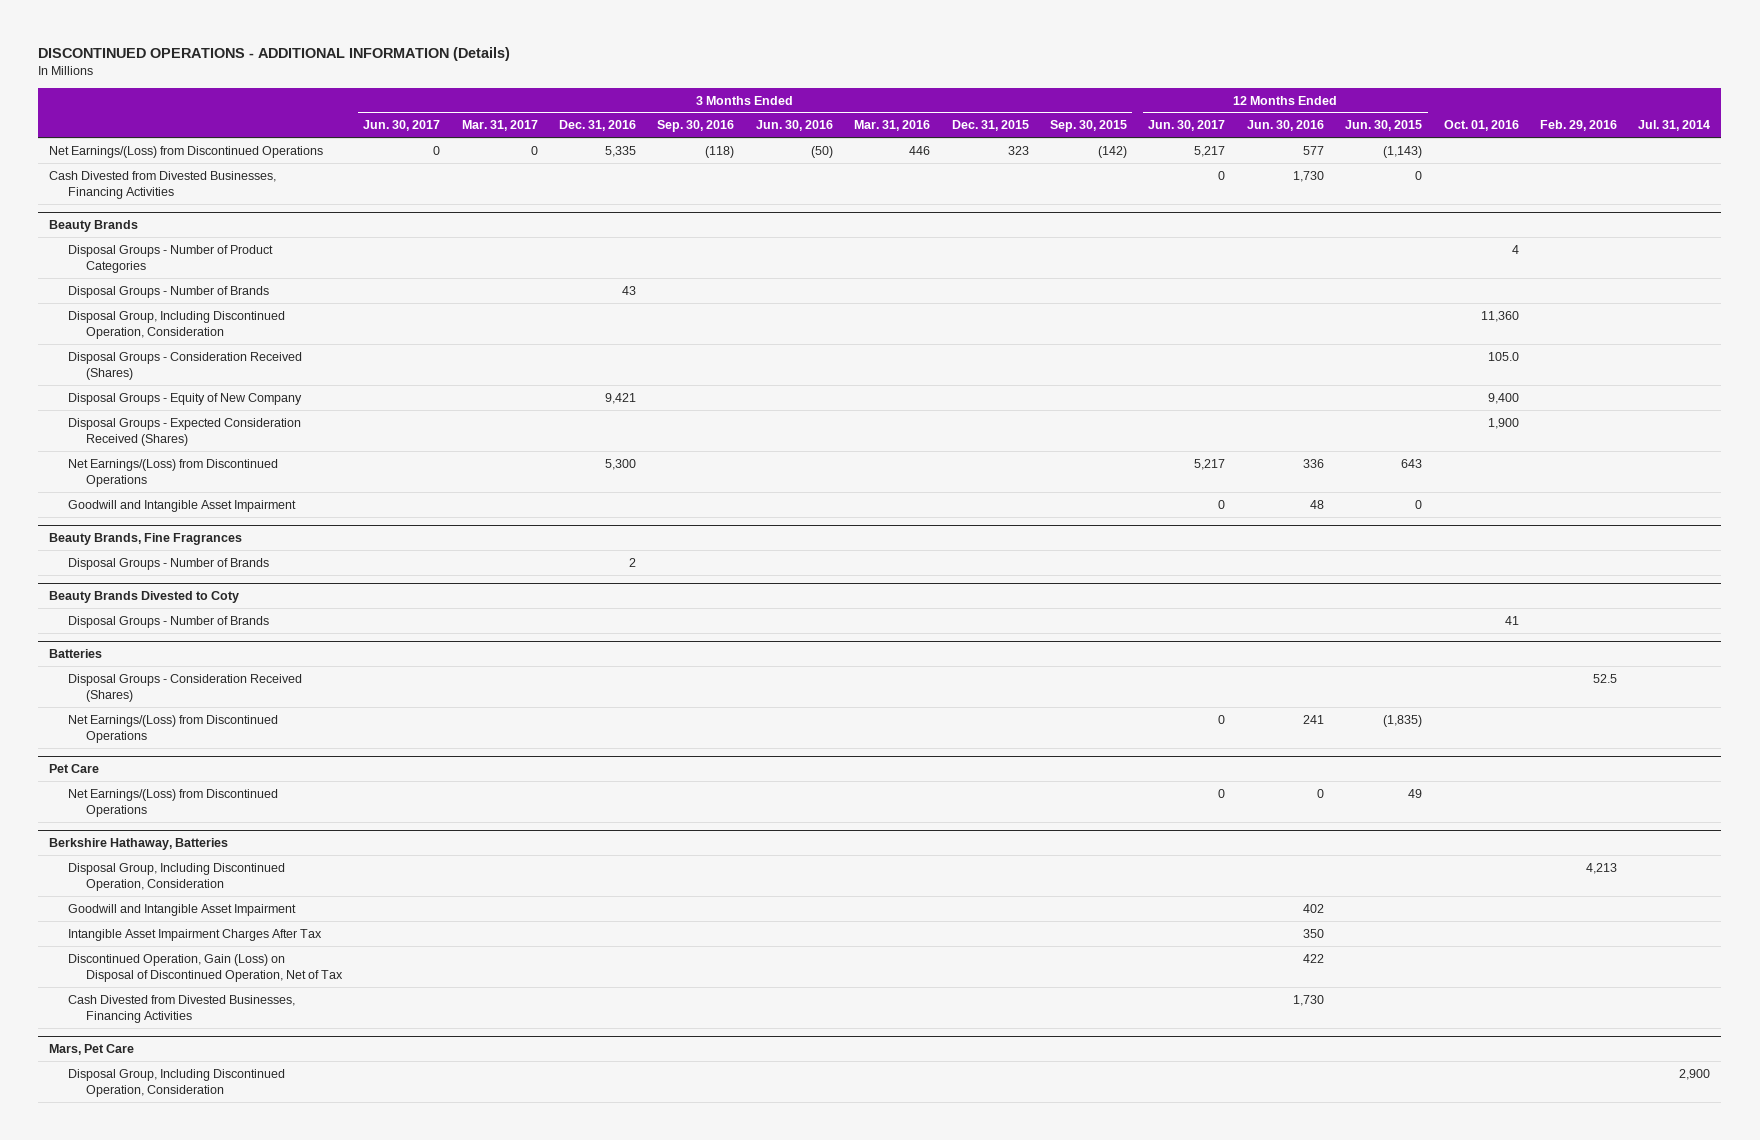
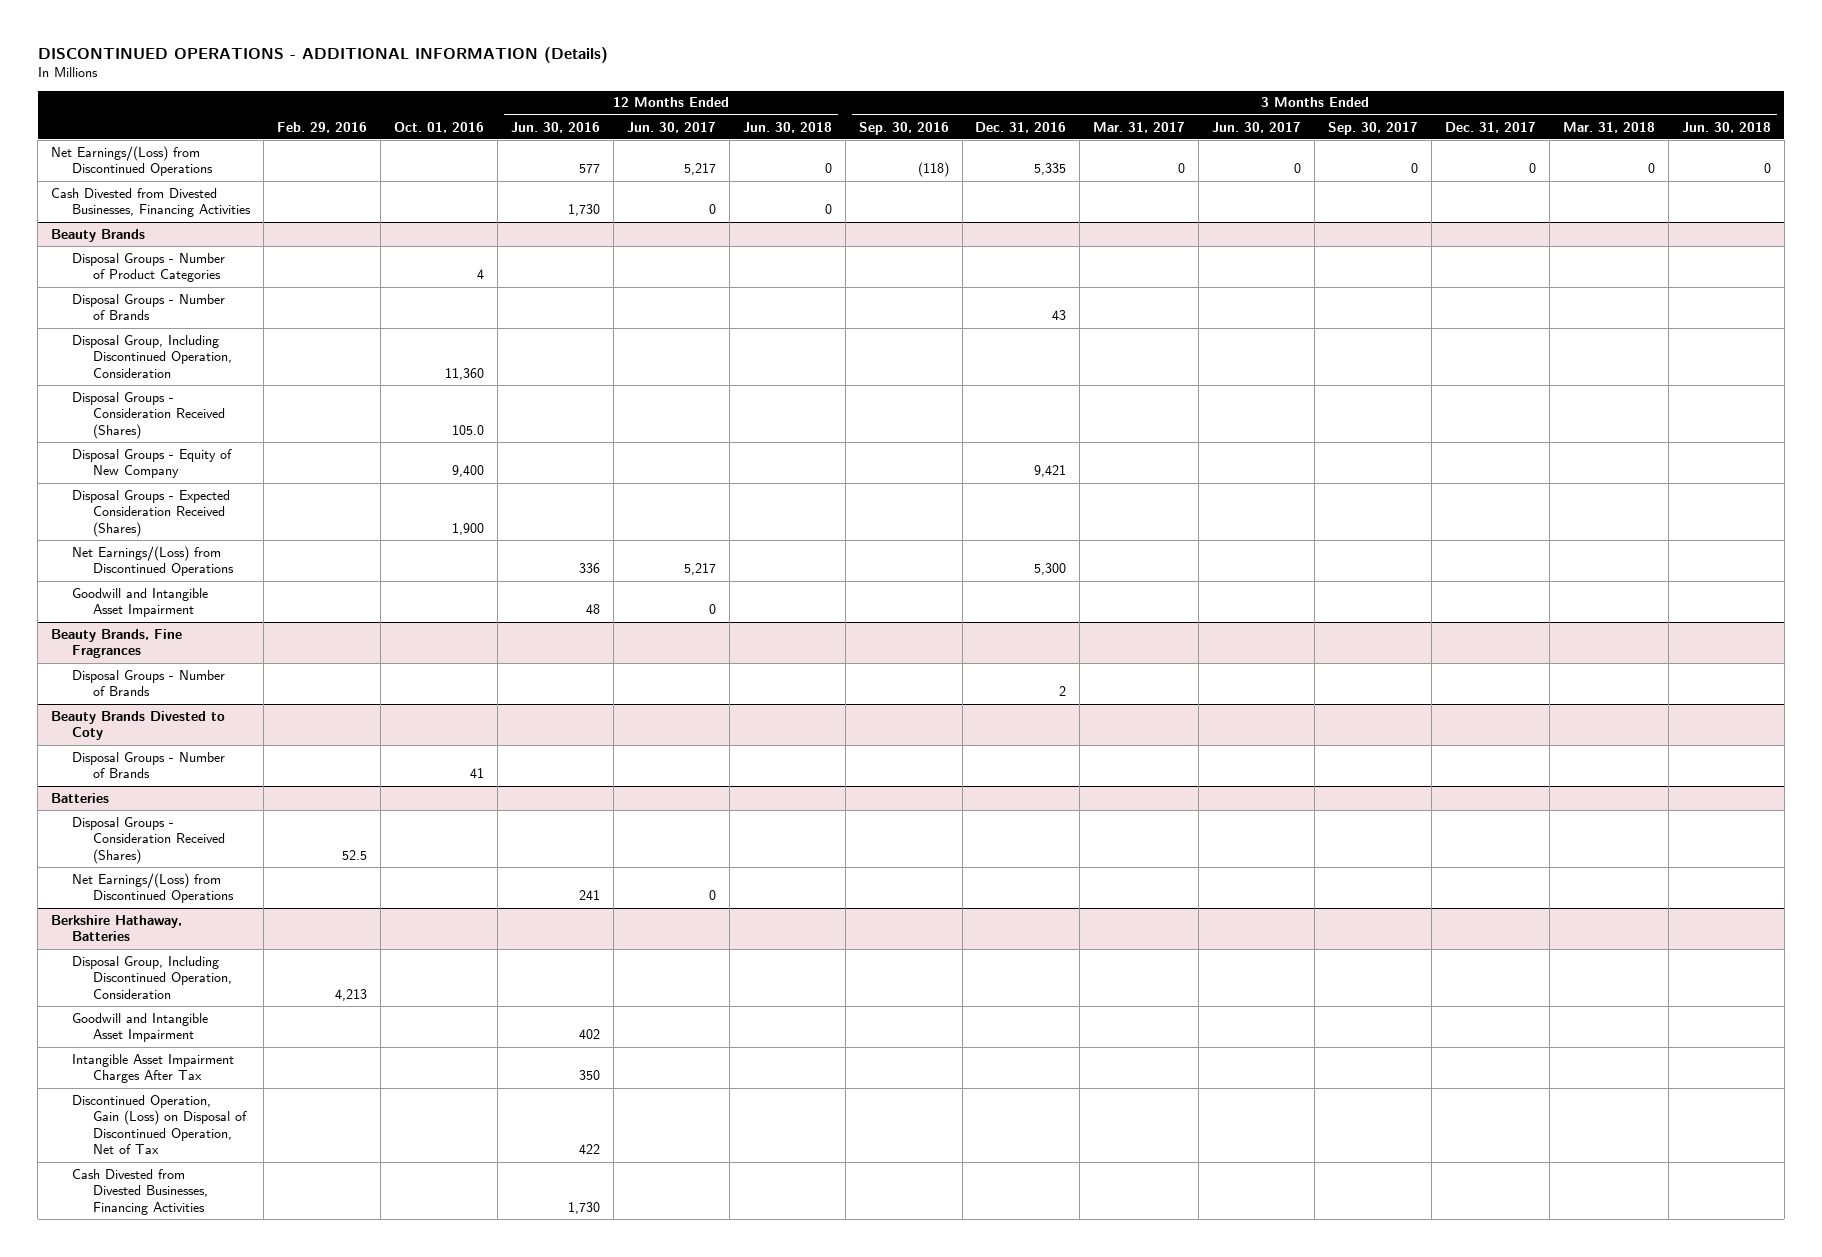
- | 3 Months Ended Jun. 30, 2017 | 3 Months Ended Mar. 31, 2017 | 3 Months Ended Dec. 31, 2016 | 3 Months Ended Sep. 30, 2016 | 3 Months Ended Jun. 30, 2016 | 3 Months Ended Mar. 31, 2016 | 3 Months Ended Dec. 31, 2015 | 3 Months Ended Sep. 30, 2015 | 12 Months Ended Jun. 30, 2017 | 12 Months Ended Jun. 30, 2016 | 12 Months Ended Jun. 30, 2015 | Oct. 01, 2016 | Feb. 29, 2016 | Jul. 31, 2014
+ | Feb. 29, 2016 | Oct. 01, 2016 | 12 Months Ended Jun. 30, 2016 | 12 Months Ended Jun. 30, 2017 | 12 Months Ended Jun. 30, 2018 | 3 Months Ended Sep. 30, 2016 | 3 Months Ended Dec. 31, 2016 | 3 Months Ended Mar. 31, 2017 | 3 Months Ended Jun. 30, 2017 | 3 Months Ended Sep. 30, 2017 | 3 Months Ended Dec. 31, 2017 | 3 Months Ended Mar. 31, 2018 | 3 Months Ended Jun. 30, 2018
- Pet Care
- Net Earnings/(Loss) from Discontinued Operations | | | | | | | | | 0 | 0 | 49 | | |
- Mars, Pet Care
- Disposal Group, Including Discontinued Operation, Consideration | | | | | | | | | | | | | | 2,900

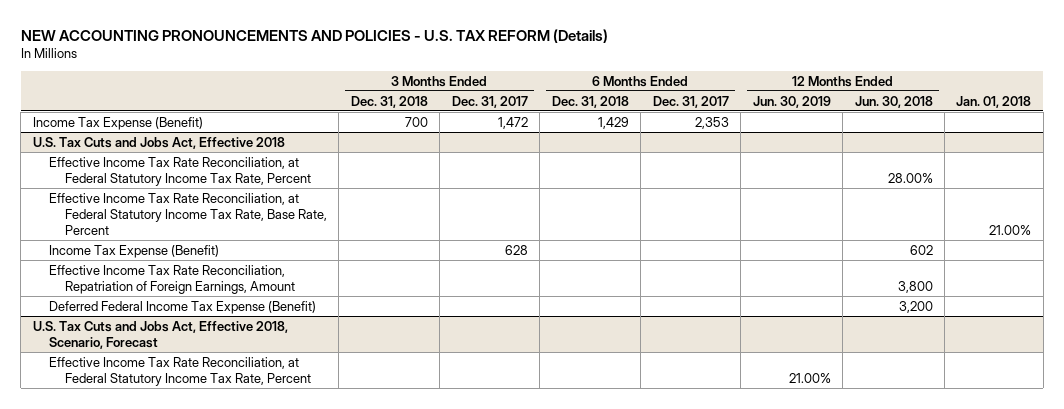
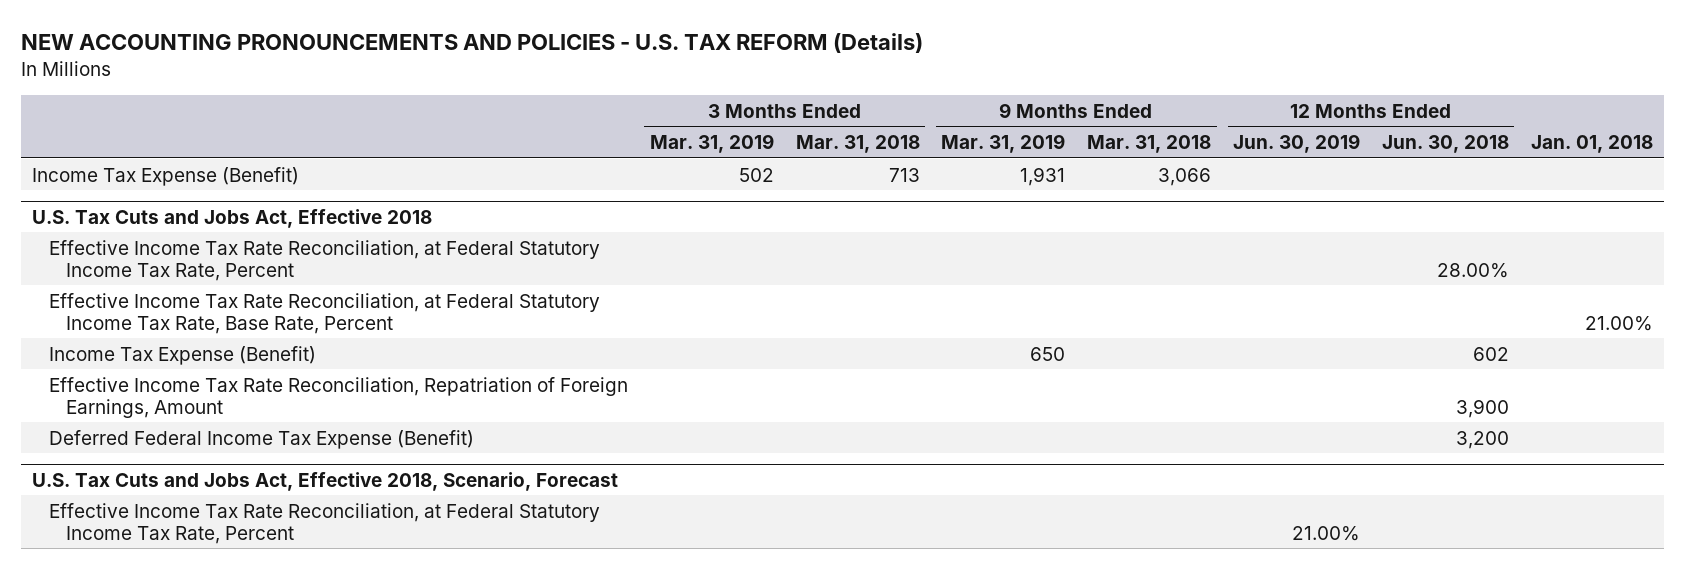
- | 3 Months Ended Dec. 31, 2018 | 3 Months Ended Dec. 31, 2017 | 6 Months Ended Dec. 31, 2018 | 6 Months Ended Dec. 31, 2017 | 12 Months Ended Jun. 30, 2019 | 12 Months Ended Jun. 30, 2018 | Jan. 01, 2018
+ | 3 Months Ended Mar. 31, 2019 | 3 Months Ended Mar. 31, 2018 | 9 Months Ended Mar. 31, 2019 | 9 Months Ended Mar. 31, 2018 | 12 Months Ended Jun. 30, 2019 | 12 Months Ended Jun. 30, 2018 | Jan. 01, 2018
@ U.S. Tax Cuts and Jobs Act, Effective 2018
- Effective Income Tax Rate Reconciliation, Repatriation of Foreign Earnings, Amount | | | | | | 3,800 |
+ Effective Income Tax Rate Reconciliation, Repatriation of Foreign Earnings, Amount | | | | | | 3,900 |

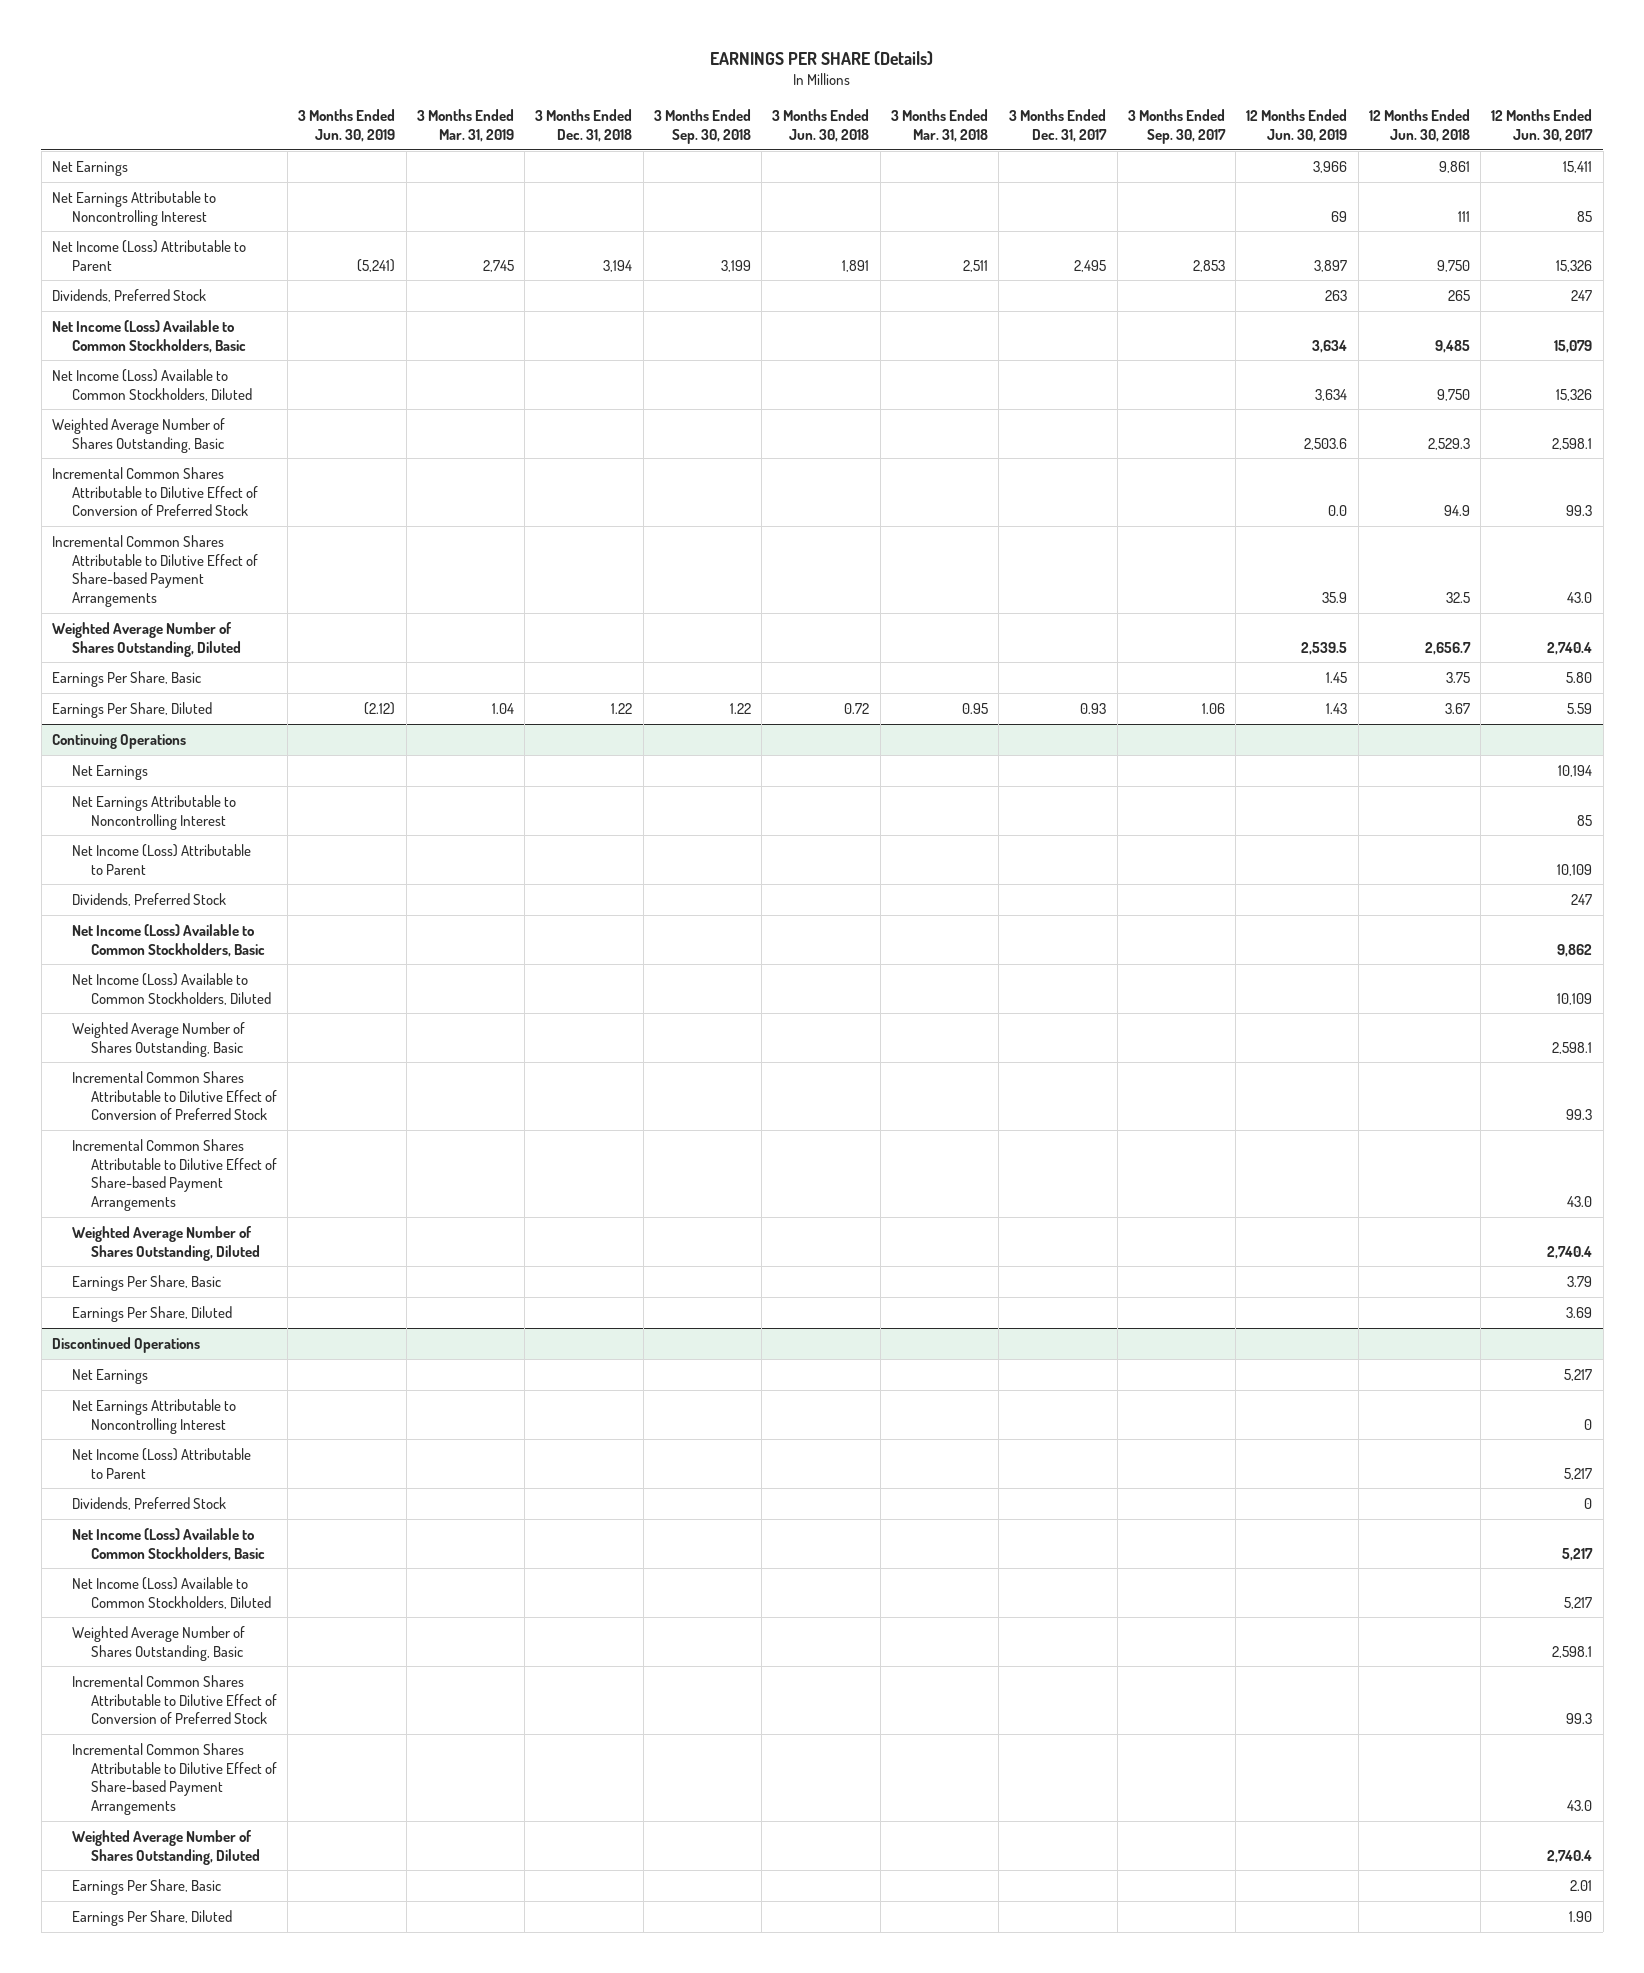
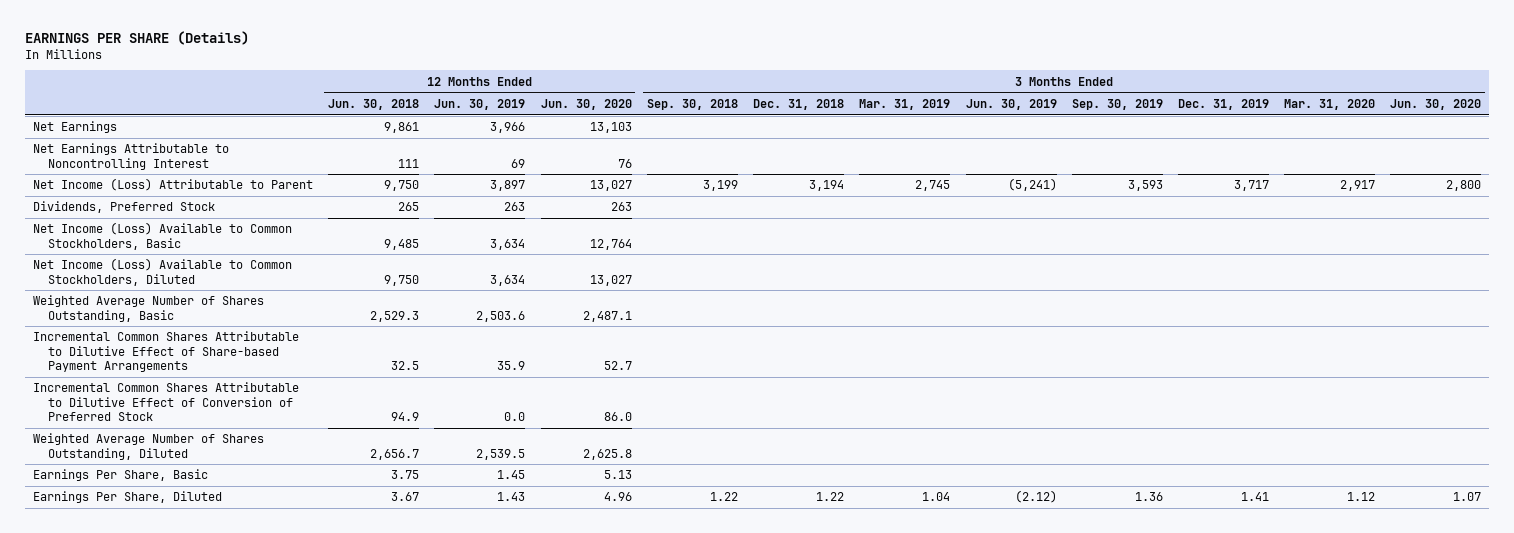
- | 3 Months Ended Jun. 30, 2019 | 3 Months Ended Mar. 31, 2019 | 3 Months Ended Dec. 31, 2018 | 3 Months Ended Sep. 30, 2018 | 3 Months Ended Jun. 30, 2018 | 3 Months Ended Mar. 31, 2018 | 3 Months Ended Dec. 31, 2017 | 3 Months Ended Sep. 30, 2017 | 12 Months Ended Jun. 30, 2019 | 12 Months Ended Jun. 30, 2018 | 12 Months Ended Jun. 30, 2017
+ | 12 Months Ended Jun. 30, 2018 | 12 Months Ended Jun. 30, 2019 | 12 Months Ended Jun. 30, 2020 | 3 Months Ended Sep. 30, 2018 | 3 Months Ended Dec. 31, 2018 | 3 Months Ended Mar. 31, 2019 | 3 Months Ended Jun. 30, 2019 | 3 Months Ended Sep. 30, 2019 | 3 Months Ended Dec. 31, 2019 | 3 Months Ended Mar. 31, 2020 | 3 Months Ended Jun. 30, 2020
moved down: Incremental Common Shares Attributable to Dilutive Effect of Conversion of Preferred Stock | 94.9 | 0.0 | 86.0 | | | | | | | |
- Continuing Operations
- Net Earnings | | | | | | | | | | | 10,194
- Net Earnings Attributable to Noncontrolling Interest | | | | | | | | | | | 85
- Net Income (Loss) Attributable to Parent | | | | | | | | | | | 10,109
- Dividends, Preferred Stock | | | | | | | | | | | 247
- Net Income (Loss) Available to Common Stockholders, Basic | | | | | | | | | | | 9,862
- Net Income (Loss) Available to Common Stockholders, Diluted | | | | | | | | | | | 10,109
- Weighted Average Number of Shares Outstanding, Basic | | | | | | | | | | | 2,598.1
- Incremental Common Shares Attributable to Dilutive Effect of Conversion of Preferred Stock | | | | | | | | | | | 99.3
- Incremental Common Shares Attributable to Dilutive Effect of Share-based Payment Arrangements | | | | | | | | | | | 43.0
- Weighted Average Number of Shares Outstanding, Diluted | | | | | | | | | | | 2,740.4
- Earnings Per Share, Basic | | | | | | | | | | | 3.79
- Earnings Per Share, Diluted | | | | | | | | | | | 3.69
- Discontinued Operations
- Net Earnings | | | | | | | | | | | 5,217
- Net Earnings Attributable to Noncontrolling Interest | | | | | | | | | | | 0
- Net Income (Loss) Attributable to Parent | | | | | | | | | | | 5,217
- Dividends, Preferred Stock | | | | | | | | | | | 0
- Net Income (Loss) Available to Common Stockholders, Basic | | | | | | | | | | | 5,217
- Net Income (Loss) Available to Common Stockholders, Diluted | | | | | | | | | | | 5,217
- Weighted Average Number of Shares Outstanding, Basic | | | | | | | | | | | 2,598.1
- Incremental Common Shares Attributable to Dilutive Effect of Conversion of Preferred Stock | | | | | | | | | | | 99.3
- Incremental Common Shares Attributable to Dilutive Effect of Share-based Payment Arrangements | | | | | | | | | | | 43.0
- Weighted Average Number of Shares Outstanding, Diluted | | | | | | | | | | | 2,740.4
- Earnings Per Share, Basic | | | | | | | | | | | 2.01
- Earnings Per Share, Diluted | | | | | | | | | | | 1.90

